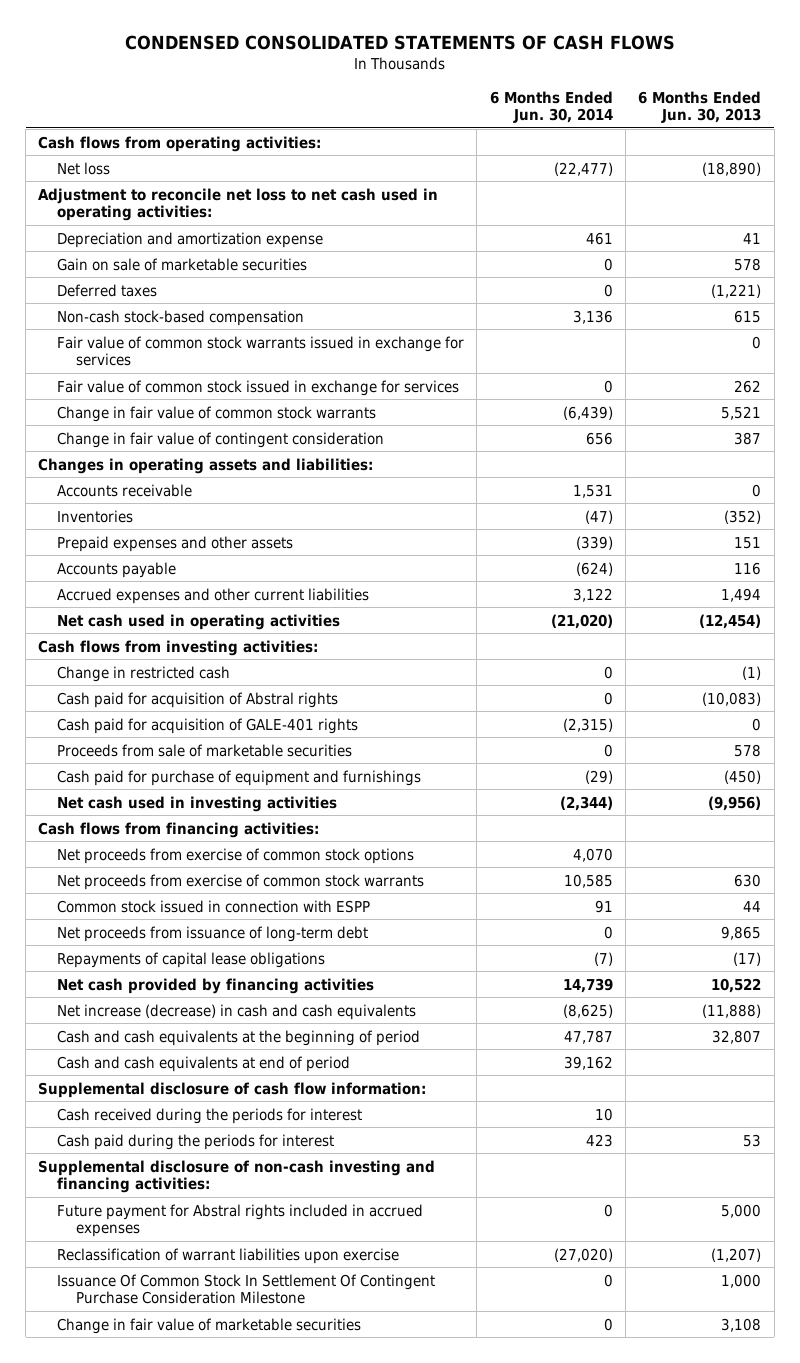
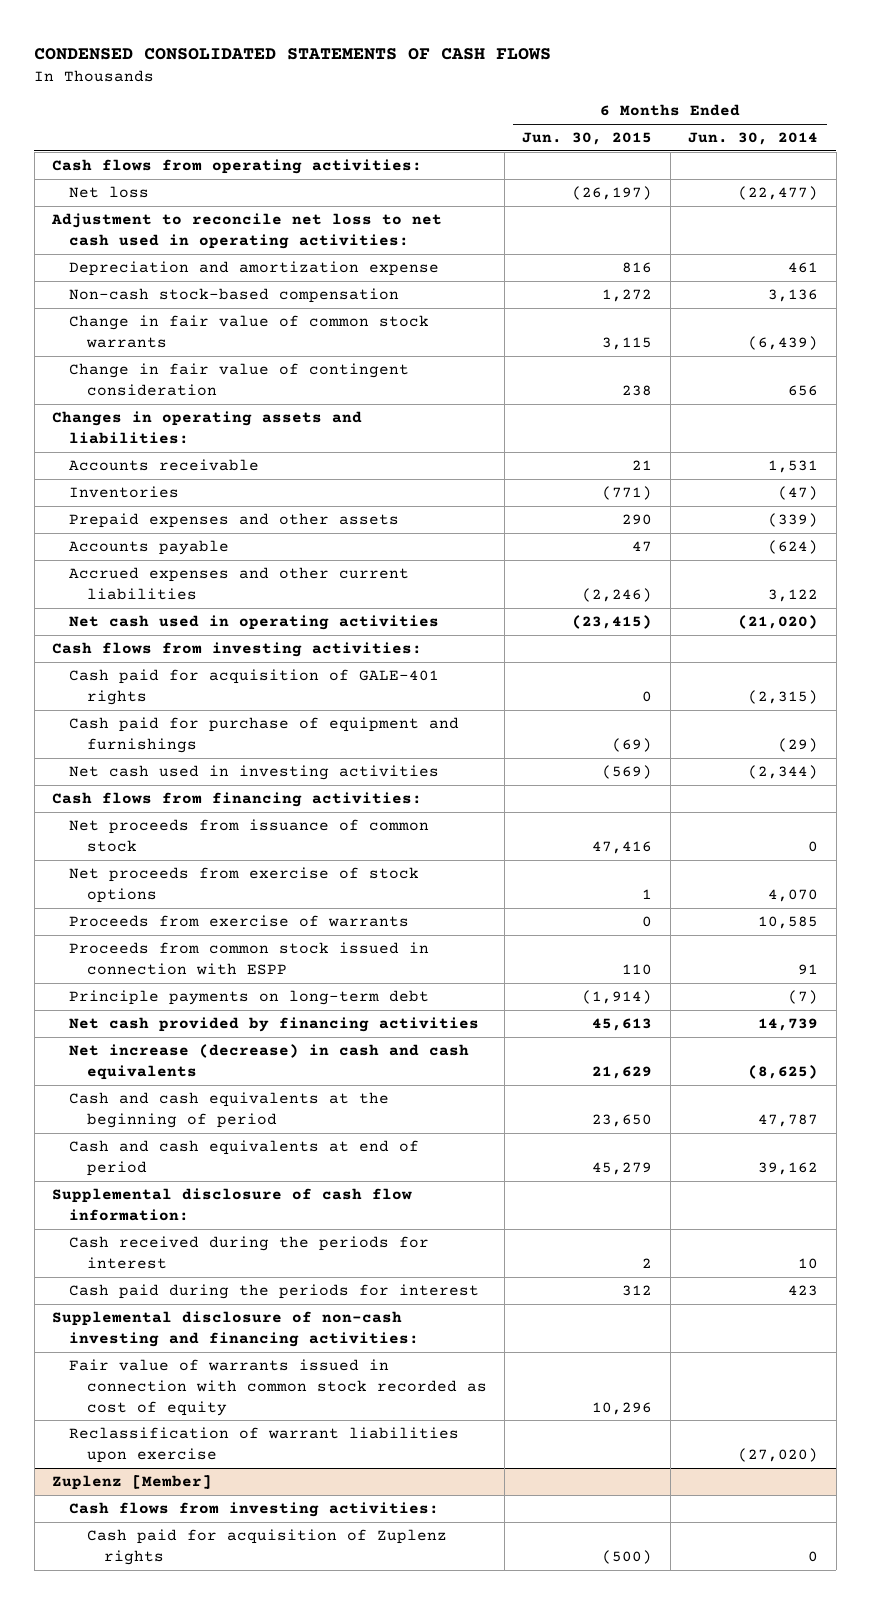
- | 6 Months Ended Jun. 30, 2014 | 6 Months Ended Jun. 30, 2013
+ | 6 Months Ended Jun. 30, 2015 | 6 Months Ended Jun. 30, 2014
- Gain on sale of marketable securities | 0 | 578
- Deferred taxes | 0 | (1,221)
- Fair value of common stock warrants issued in exchange for services | | 0
- Fair value of common stock issued in exchange for services | 0 | 262
- Change in restricted cash | 0 | (1)
- Cash paid for acquisition of Abstral rights | 0 | (10,083)
- Proceeds from sale of marketable securities | 0 | 578
- Net proceeds from exercise of common stock options | 4,070 |
- Net proceeds from exercise of common stock warrants | 10,585 | 630
- Common stock issued in connection with ESPP | 91 | 44
- Net proceeds from issuance of long-term debt | 0 | 9,865
- Repayments of capital lease obligations | (7) | (17)
+ Net proceeds from issuance of common stock | 47,416 | 0
+ Net proceeds from exercise of stock options | 1 | 4,070
+ Proceeds from exercise of warrants | 0 | 10,585
+ Proceeds from common stock issued in connection with ESPP | 110 | 91
+ Principle payments on long-term debt | (1,914) | (7)
- Future payment for Abstral rights included in accrued expenses | 0 | 5,000
+ Fair value of warrants issued in connection with common stock recorded as cost of equity | 10,296 |
- Issuance Of Common Stock In Settlement Of Contingent Purchase Consideration Milestone | 0 | 1,000
- Change in fair value of marketable securities | 0 | 3,108
+ Zuplenz [Member]
+ Cash flows from investing activities:
+ Cash paid for acquisition of Zuplenz rights | (500) | 0

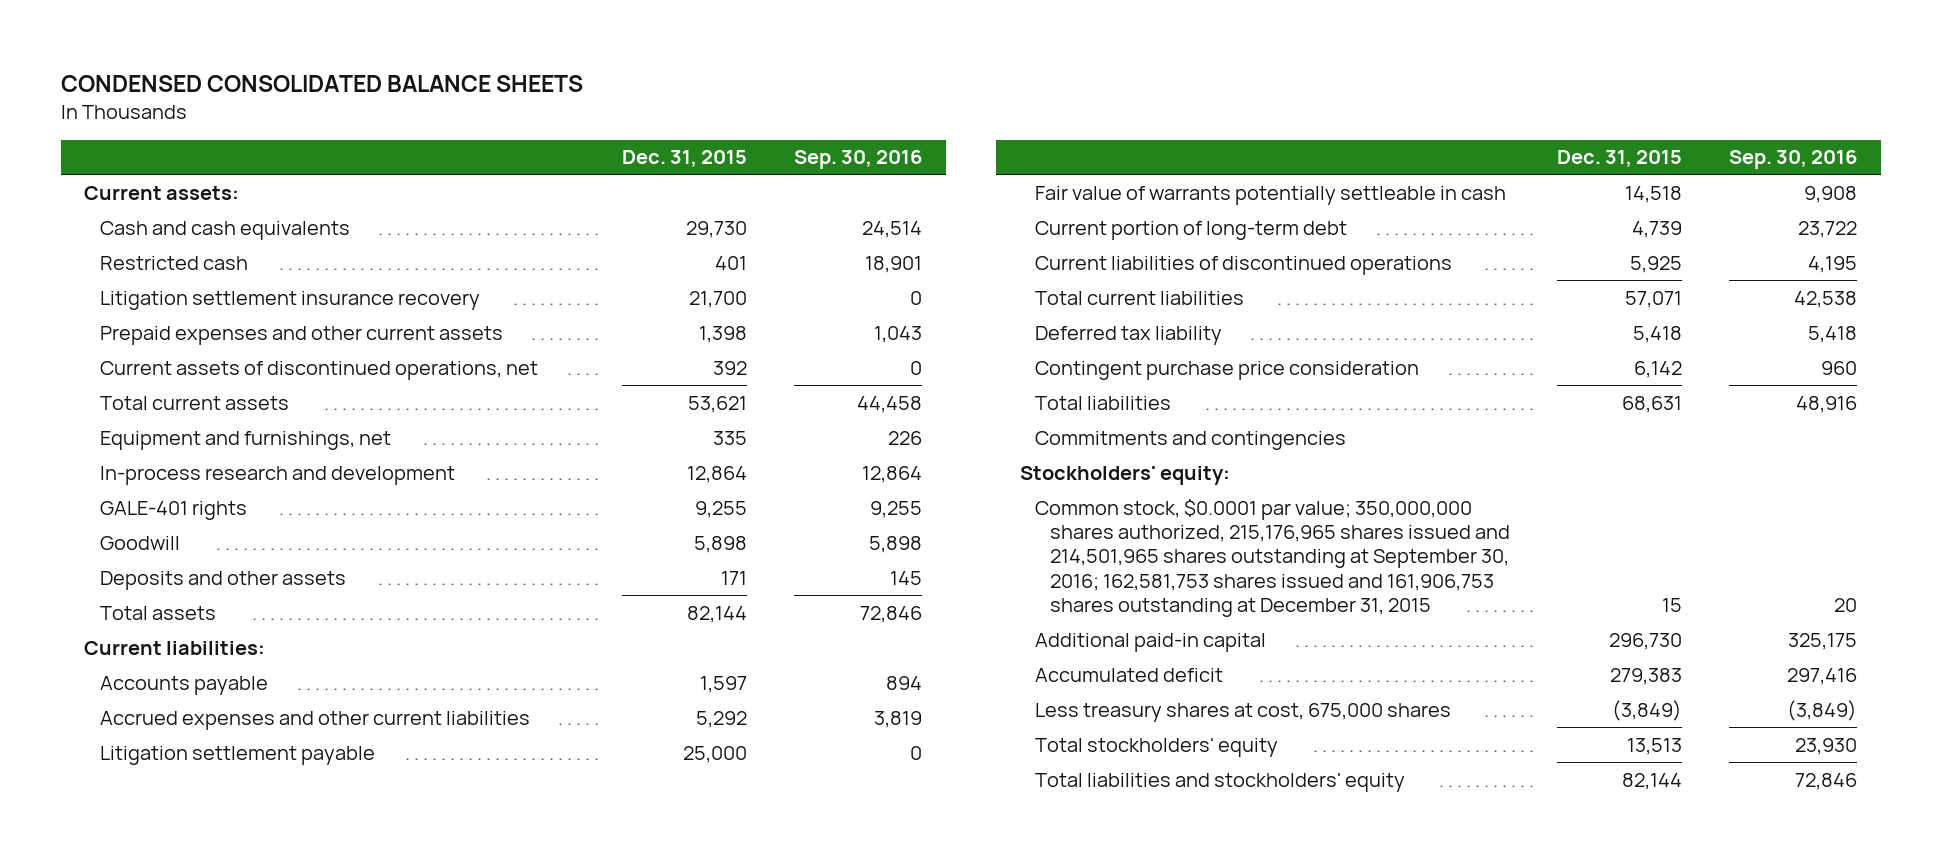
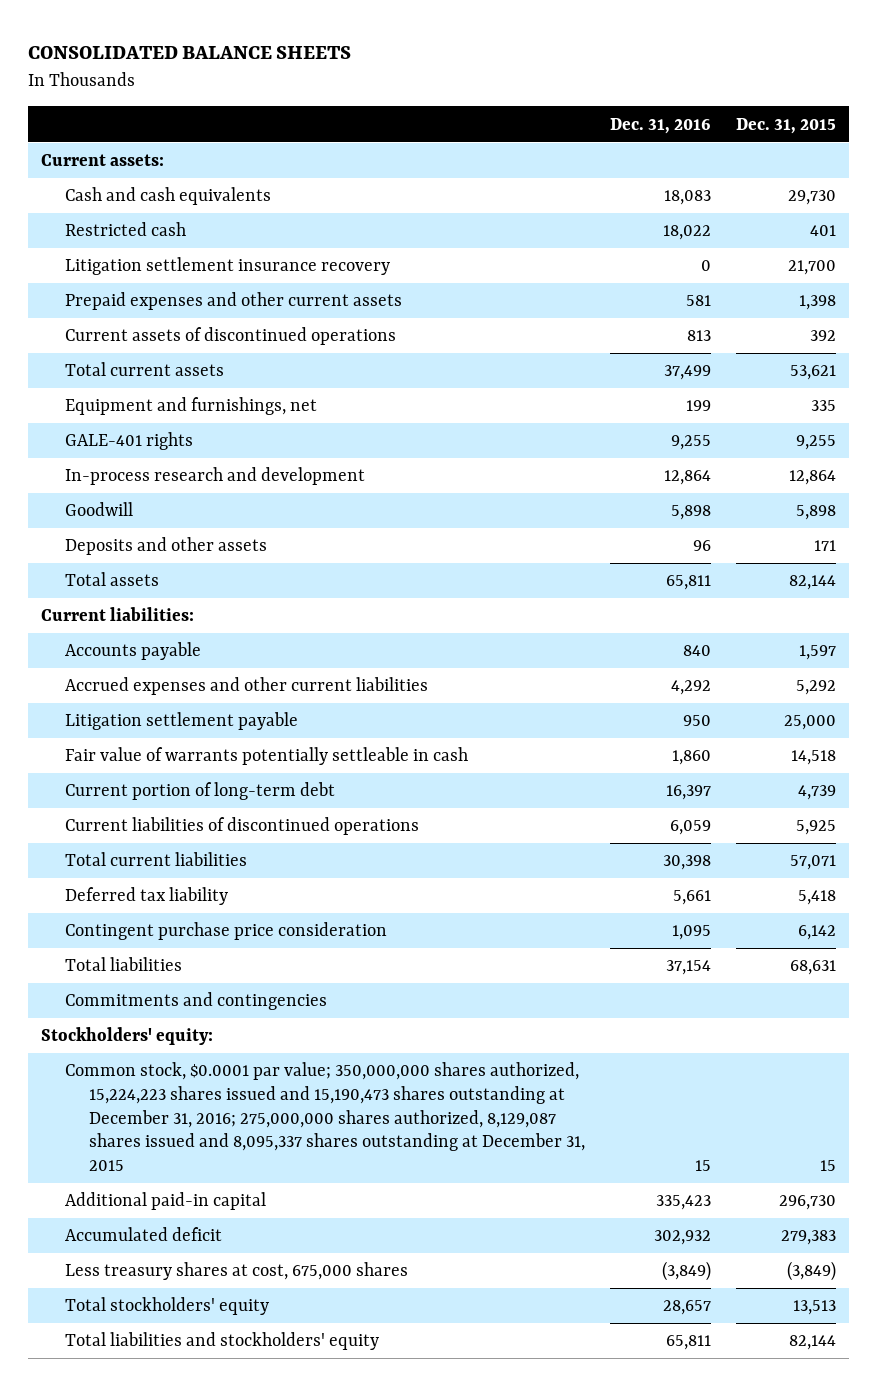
- CONDENSED CONSOLIDATED BALANCE SHEETS
+ CONSOLIDATED BALANCE SHEETS
- | Dec. 31, 2015 | Sep. 30, 2016
+ | Dec. 31, 2016 | Dec. 31, 2015
- Current assets of discontinued operations, net | 392 | 0
+ Current assets of discontinued operations | 813 | 392
moved down: In-process research and development | 12,864 | 12,864
- Common stock, $0.0001 par value; 350,000,000 shares authorized, 215,176,965 shares issued and 214,501,965 shares outstanding at September 30, 2016; 162,581,753 shares issued and 161,906,753 shares outstanding at December 31, 2015 | 15 | 20
+ Common stock, $0.0001 par value; 350,000,000 shares authorized, 15,224,223 shares issued and 15,190,473 shares outstanding at December 31, 2016; 275,000,000 shares authorized, 8,129,087 shares issued and 8,095,337 shares outstanding at December 31, 2015 | 15 | 15

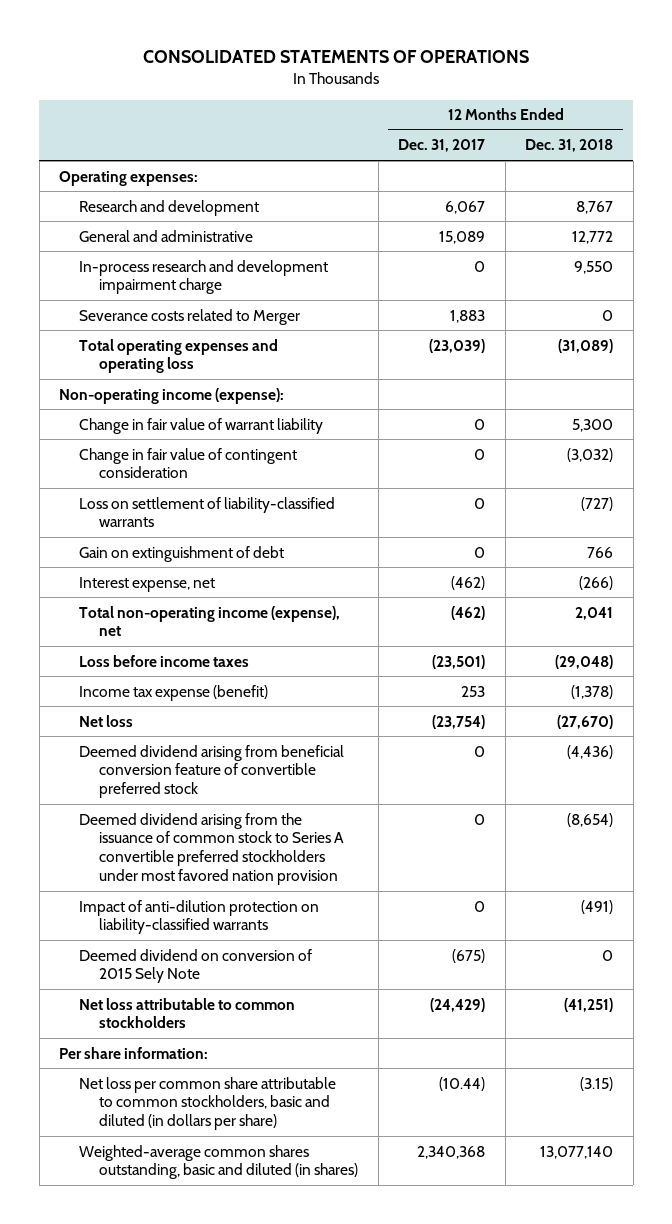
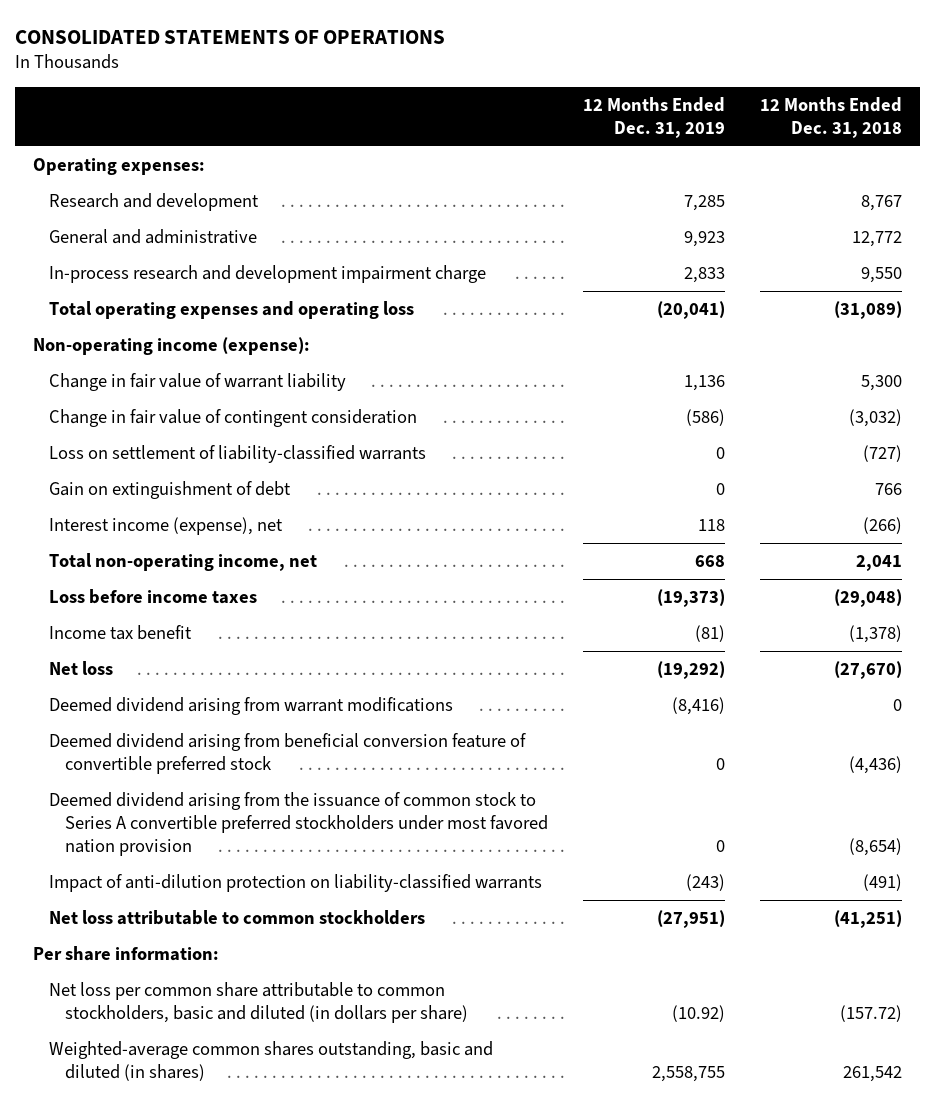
- | 12 Months Ended Dec. 31, 2017 | 12 Months Ended Dec. 31, 2018
+ | 12 Months Ended Dec. 31, 2019 | 12 Months Ended Dec. 31, 2018
- Severance costs related to Merger | 1,883 | 0
- Interest expense, net | (462) | (266)
- Total non-operating income (expense), net | (462) | 2,041
+ Interest income (expense), net | 118 | (266)
+ Total non-operating income, net | 668 | 2,041
- Income tax expense (benefit) | 253 | (1,378)
+ Income tax benefit | (81) | (1,378)
+ Deemed dividend arising from warrant modifications | (8,416) | 0
- Deemed dividend on conversion of 2015 Sely Note | (675) | 0
- Net loss per common share attributable to common stockholders, basic and diluted (in dollars per share) | (10.44) | (3.15)
- Weighted-average common shares outstanding, basic and diluted (in shares) | 2,340,368 | 13,077,140
+ Net loss per common share attributable to common stockholders, basic and diluted (in dollars per share) | (10.92) | (157.72)
+ Weighted-average common shares outstanding, basic and diluted (in shares) | 2,558,755 | 261,542

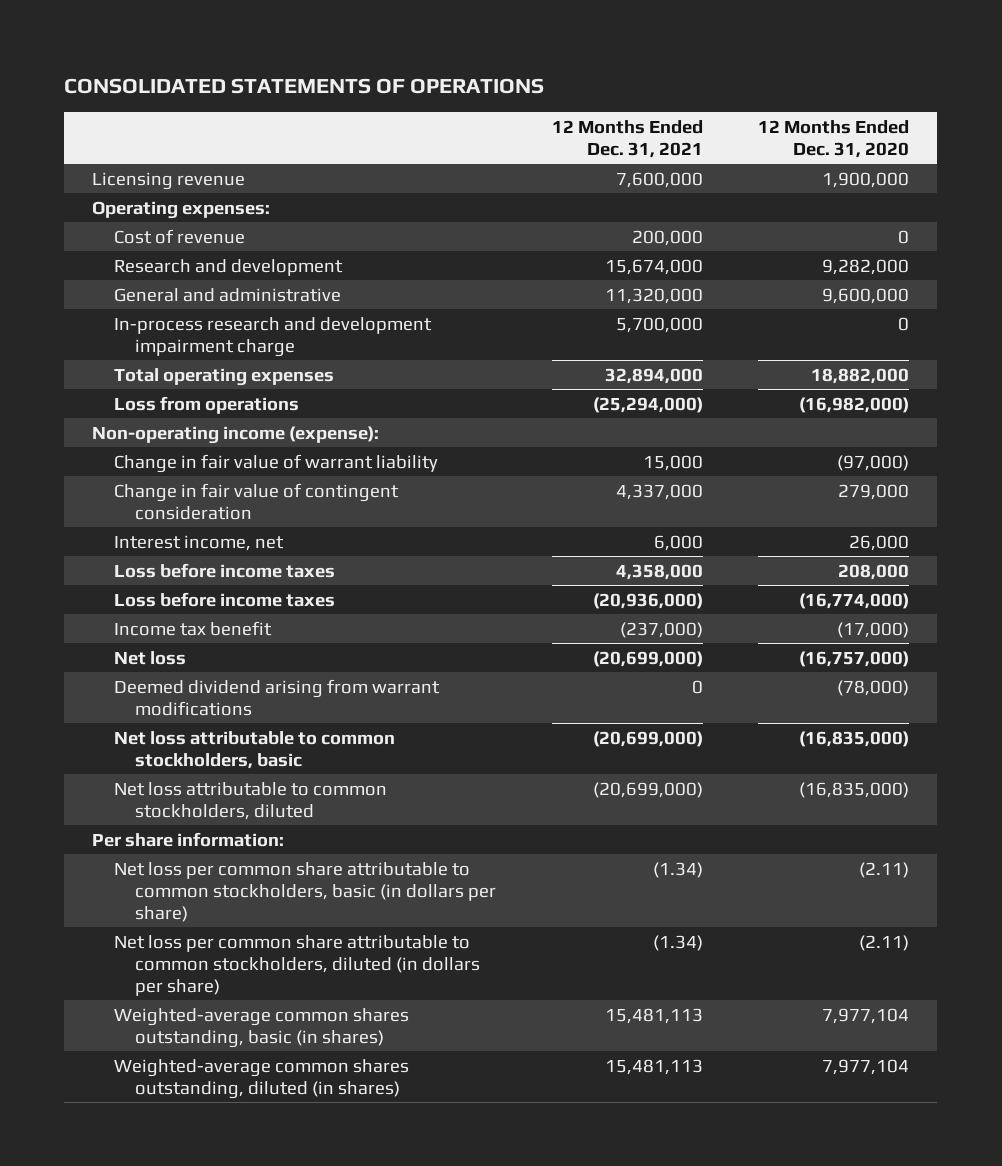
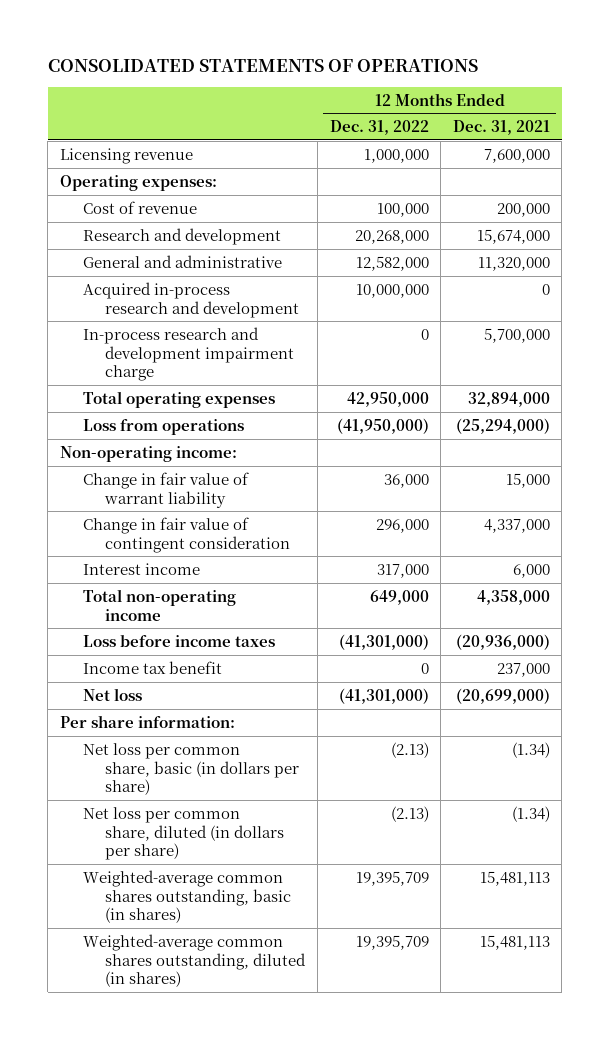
- | 12 Months Ended Dec. 31, 2021 | 12 Months Ended Dec. 31, 2020
+ | 12 Months Ended Dec. 31, 2022 | 12 Months Ended Dec. 31, 2021
+ Acquired in-process research and development | 10,000,000 | 0
- Non-operating income (expense):
+ Non-operating income:
- Interest income, net | 6,000 | 26,000
- Loss before income taxes | 4,358,000 | 208,000
+ Interest income | 317,000 | 6,000
+ Total non-operating income | 649,000 | 4,358,000
- Income tax benefit | (237,000) | (17,000)
+ Income tax benefit | 0 | 237,000
- Deemed dividend arising from warrant modifications | 0 | (78,000)
- Net loss attributable to common stockholders, basic | (20,699,000) | (16,835,000)
- Net loss attributable to common stockholders, diluted | (20,699,000) | (16,835,000)
- Net loss per common share attributable to common stockholders, basic (in dollars per share) | (1.34) | (2.11)
- Net loss per common share attributable to common stockholders, diluted (in dollars per share) | (1.34) | (2.11)
+ Net loss per common share, basic (in dollars per share) | (2.13) | (1.34)
+ Net loss per common share, diluted (in dollars per share) | (2.13) | (1.34)

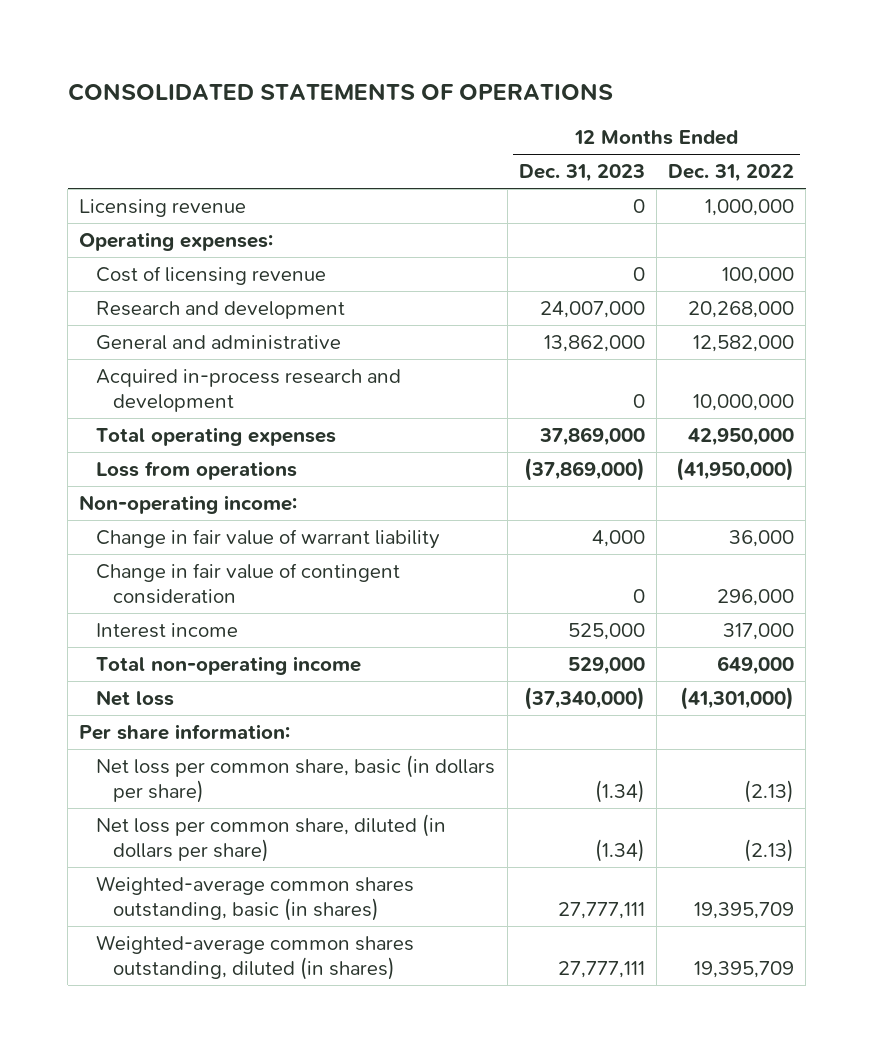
- | 12 Months Ended Dec. 31, 2022 | 12 Months Ended Dec. 31, 2021
+ | 12 Months Ended Dec. 31, 2023 | 12 Months Ended Dec. 31, 2022
- Cost of revenue | 100,000 | 200,000
+ Cost of licensing revenue | 0 | 100,000
- In-process research and development impairment charge | 0 | 5,700,000
- Loss before income taxes | (41,301,000) | (20,936,000)
- Income tax benefit | 0 | 237,000

